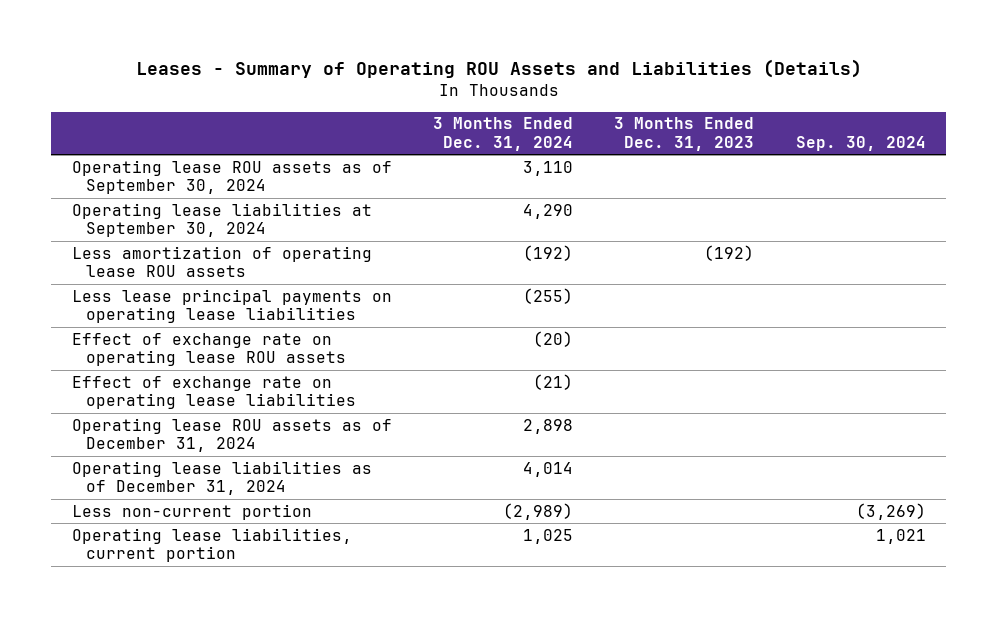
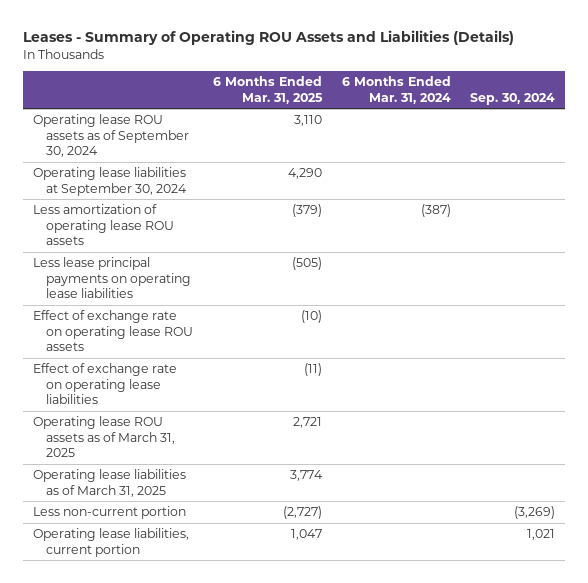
- | 3 Months Ended Dec. 31, 2024 | 3 Months Ended Dec. 31, 2023 | Sep. 30, 2024
+ | 6 Months Ended Mar. 31, 2025 | 6 Months Ended Mar. 31, 2024 | Sep. 30, 2024
- Operating lease ROU assets as of December 31, 2024 | 2,898 | |
- Operating lease liabilities as of December 31, 2024 | 4,014 | |
+ Operating lease ROU assets as of March 31, 2025 | 2,721 | |
+ Operating lease liabilities as of March 31, 2025 | 3,774 | |

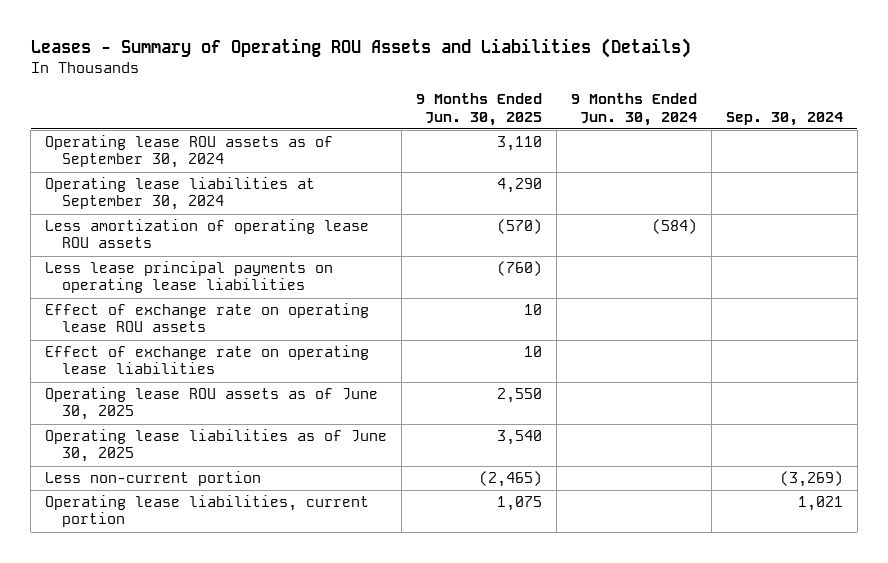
- | 6 Months Ended Mar. 31, 2025 | 6 Months Ended Mar. 31, 2024 | Sep. 30, 2024
+ | 9 Months Ended Jun. 30, 2025 | 9 Months Ended Jun. 30, 2024 | Sep. 30, 2024
- Operating lease ROU assets as of March 31, 2025 | 2,721 | |
- Operating lease liabilities as of March 31, 2025 | 3,774 | |
+ Operating lease ROU assets as of June 30, 2025 | 2,550 | |
+ Operating lease liabilities as of June 30, 2025 | 3,540 | |

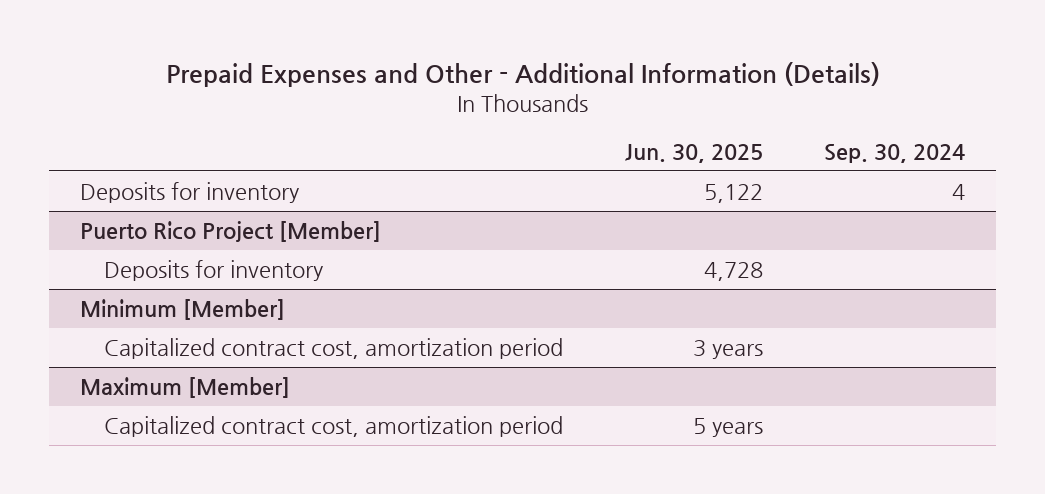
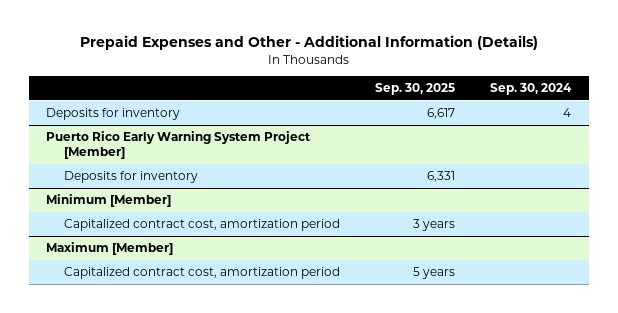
- | Jun. 30, 2025 | Sep. 30, 2024
+ | Sep. 30, 2025 | Sep. 30, 2024
- Puerto Rico Project [Member]
+ Puerto Rico Early Warning System Project [Member]

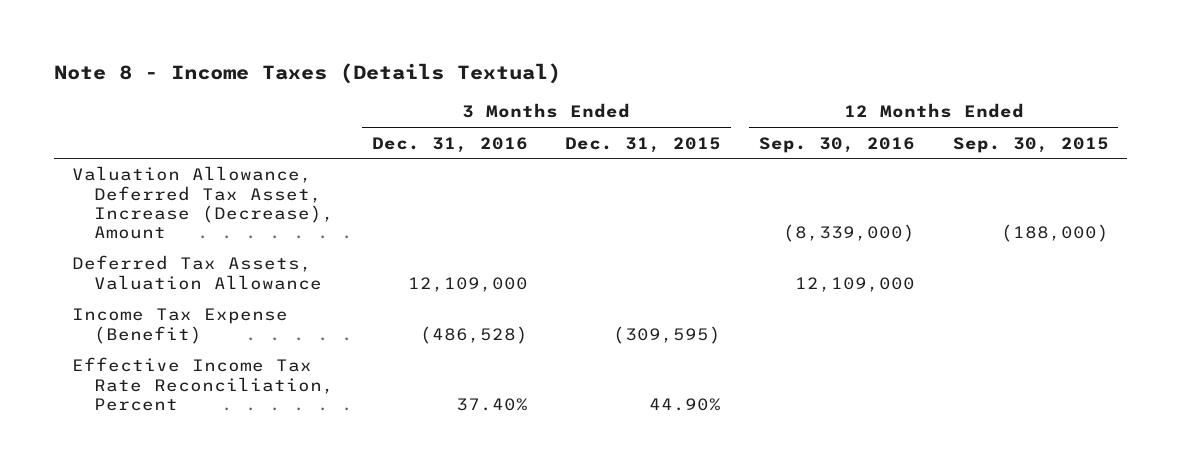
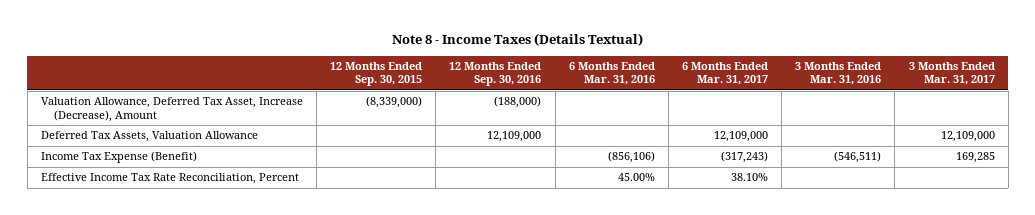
- | 3 Months Ended Dec. 31, 2016 | 3 Months Ended Dec. 31, 2015 | 12 Months Ended Sep. 30, 2016 | 12 Months Ended Sep. 30, 2015
+ | 12 Months Ended Sep. 30, 2015 | 12 Months Ended Sep. 30, 2016 | 6 Months Ended Mar. 31, 2016 | 6 Months Ended Mar. 31, 2017 | 3 Months Ended Mar. 31, 2016 | 3 Months Ended Mar. 31, 2017
- Valuation Allowance, Deferred Tax Asset, Increase (Decrease), Amount | | | (8,339,000) | (188,000)
+ Valuation Allowance, Deferred Tax Asset, Increase (Decrease), Amount | (8,339,000) | (188,000) | | | |

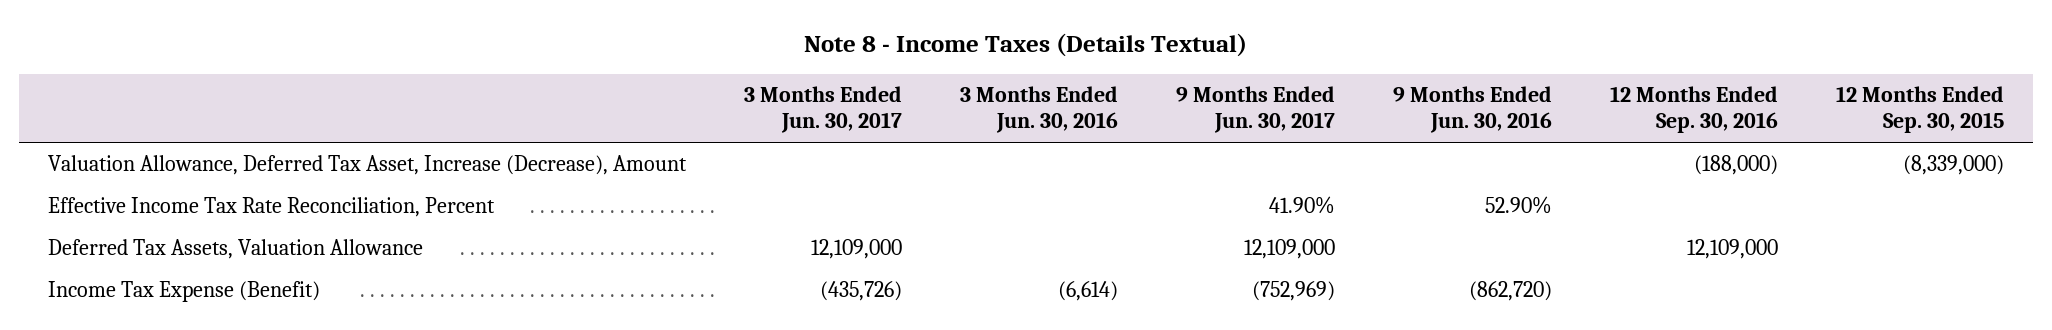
- | 12 Months Ended Sep. 30, 2015 | 12 Months Ended Sep. 30, 2016 | 6 Months Ended Mar. 31, 2016 | 6 Months Ended Mar. 31, 2017 | 3 Months Ended Mar. 31, 2016 | 3 Months Ended Mar. 31, 2017
+ | 3 Months Ended Jun. 30, 2017 | 3 Months Ended Jun. 30, 2016 | 9 Months Ended Jun. 30, 2017 | 9 Months Ended Jun. 30, 2016 | 12 Months Ended Sep. 30, 2016 | 12 Months Ended Sep. 30, 2015
moved up: Effective Income Tax Rate Reconciliation, Percent | | | 41.90% | 52.90% | |

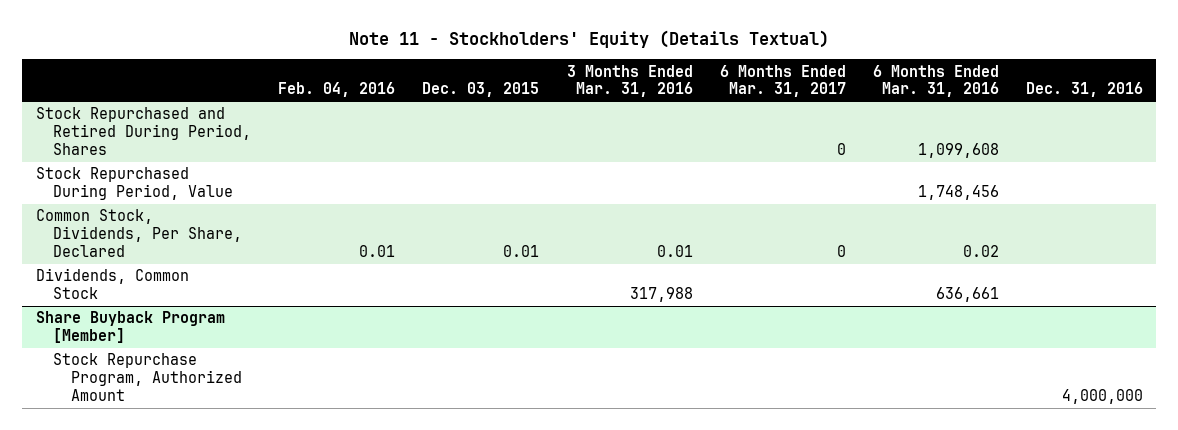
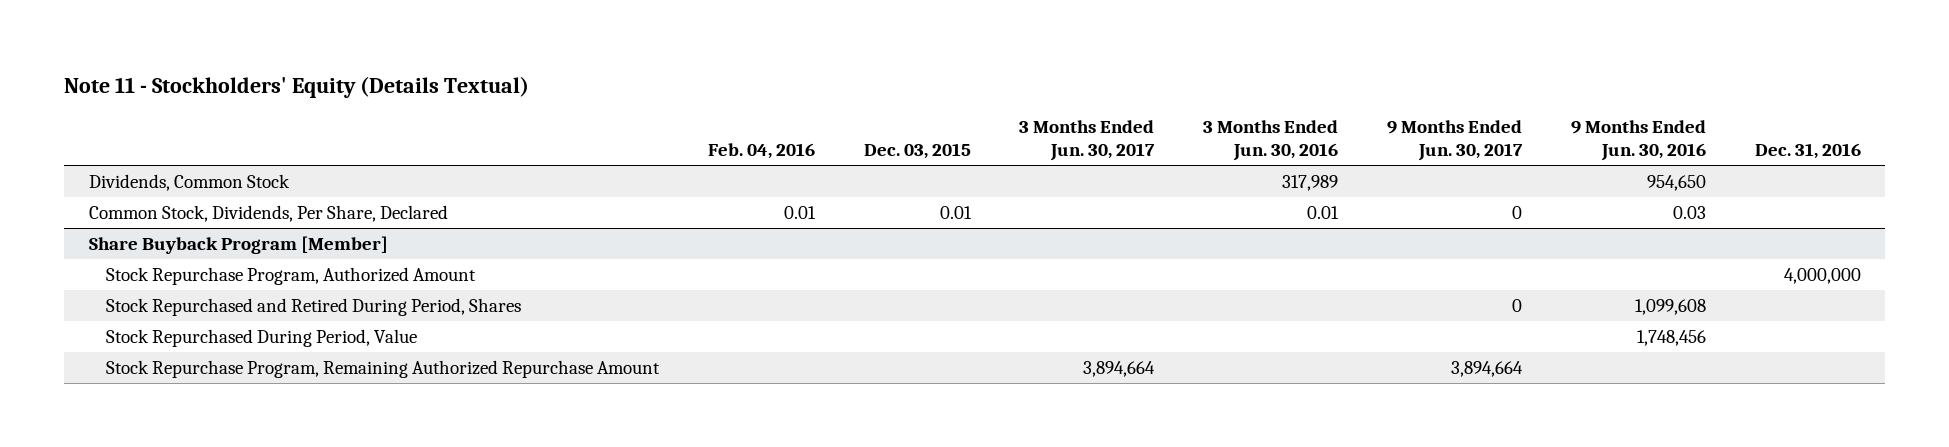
- | Feb. 04, 2016 | Dec. 03, 2015 | 3 Months Ended Mar. 31, 2016 | 6 Months Ended Mar. 31, 2017 | 6 Months Ended Mar. 31, 2016 | Dec. 31, 2016
+ | Feb. 04, 2016 | Dec. 03, 2015 | 3 Months Ended Jun. 30, 2017 | 3 Months Ended Jun. 30, 2016 | 9 Months Ended Jun. 30, 2017 | 9 Months Ended Jun. 30, 2016 | Dec. 31, 2016
- Stock Repurchased and Retired During Period, Shares | | | | 0 | 1,099,608 |
- Stock Repurchased During Period, Value | | | | | 1,748,456 |
moved down: Common Stock, Dividends, Per Share, Declared | 0.01 | 0.01 | | 0.01 | 0 | 0.03 |
@ Share Buyback Program [Member]
+ Stock Repurchased and Retired During Period, Shares | | | | | 0 | 1,099,608 |
+ Stock Repurchased During Period, Value | | | | | | 1,748,456 |
+ Stock Repurchase Program, Remaining Authorized Repurchase Amount | | | 3,894,664 | | 3,894,664 | |

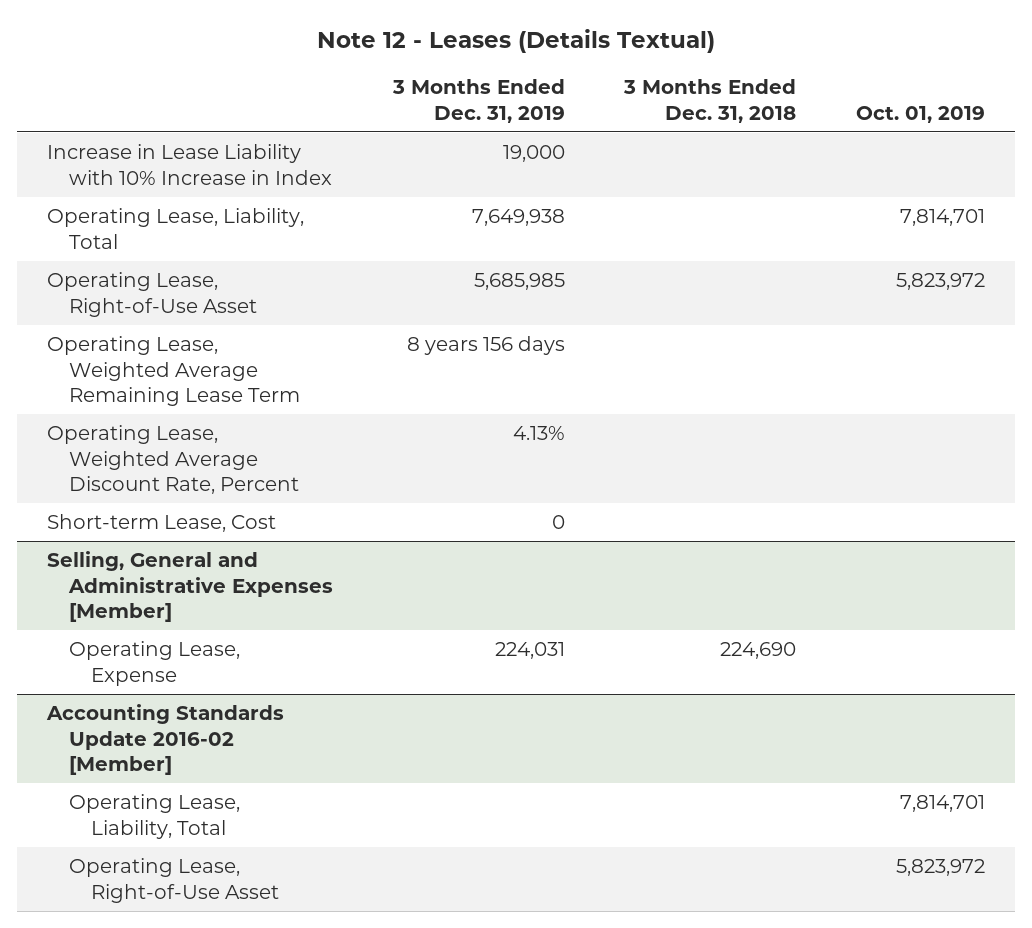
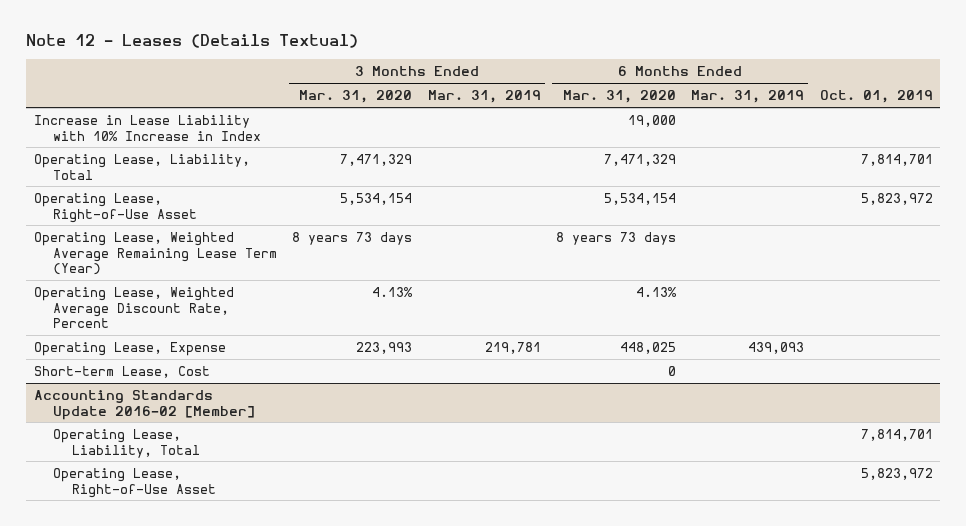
- | 3 Months Ended Dec. 31, 2019 | 3 Months Ended Dec. 31, 2018 | Oct. 01, 2019
+ | 3 Months Ended Mar. 31, 2020 | 3 Months Ended Mar. 31, 2019 | 6 Months Ended Mar. 31, 2020 | 6 Months Ended Mar. 31, 2019 | Oct. 01, 2019
- Operating Lease, Weighted Average Remaining Lease Term | 8 years 156 days | |
+ Operating Lease, Weighted Average Remaining Lease Term (Year) | 8 years 73 days | | 8 years 73 days | |
+ Operating Lease, Expense | 223,993 | 219,781 | 448,025 | 439,093 |
- Selling, General and Administrative Expenses [Member]
- Operating Lease, Expense | 224,031 | 224,690 |

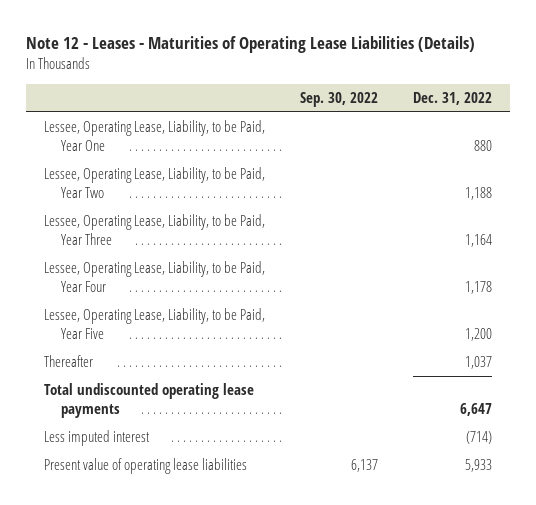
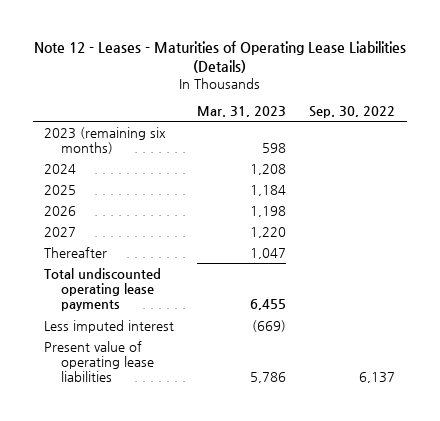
- | Sep. 30, 2022 | Dec. 31, 2022
+ | Mar. 31, 2023 | Sep. 30, 2022
- Lessee, Operating Lease, Liability, to be Paid, Year One | | 880
- Lessee, Operating Lease, Liability, to be Paid, Year Two | | 1,188
- Lessee, Operating Lease, Liability, to be Paid, Year Three | | 1,164
- Lessee, Operating Lease, Liability, to be Paid, Year Four | | 1,178
- Lessee, Operating Lease, Liability, to be Paid, Year Five | | 1,200
+ 2023 (remaining six months) | 598 |
+ 2024 | 1,208 |
+ 2025 | 1,184 |
+ 2026 | 1,198 |
+ 2027 | 1,220 |

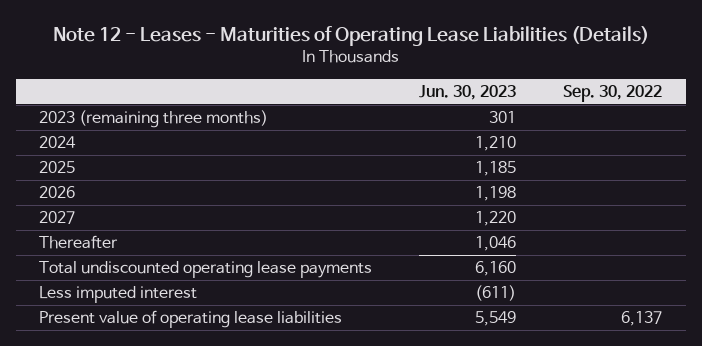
- | Mar. 31, 2023 | Sep. 30, 2022
+ | Jun. 30, 2023 | Sep. 30, 2022
- 2023 (remaining six months) | 598 |
+ 2023 (remaining three months) | 301 |

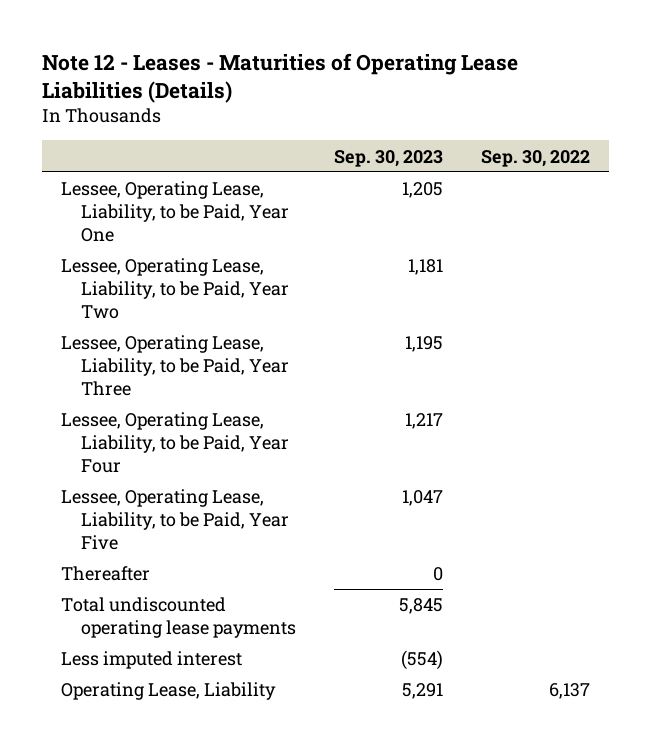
- | Jun. 30, 2023 | Sep. 30, 2022
+ | Sep. 30, 2023 | Sep. 30, 2022
- 2023 (remaining three months) | 301 |
- 2024 | 1,210 |
- 2025 | 1,185 |
- 2026 | 1,198 |
- 2027 | 1,220 |
+ Lessee, Operating Lease, Liability, to be Paid, Year One | 1,205 |
+ Lessee, Operating Lease, Liability, to be Paid, Year Two | 1,181 |
+ Lessee, Operating Lease, Liability, to be Paid, Year Three | 1,195 |
+ Lessee, Operating Lease, Liability, to be Paid, Year Four | 1,217 |
+ Lessee, Operating Lease, Liability, to be Paid, Year Five | 1,047 |
- Present value of operating lease liabilities | 5,549 | 6,137
+ Operating Lease, Liability | 5,291 | 6,137

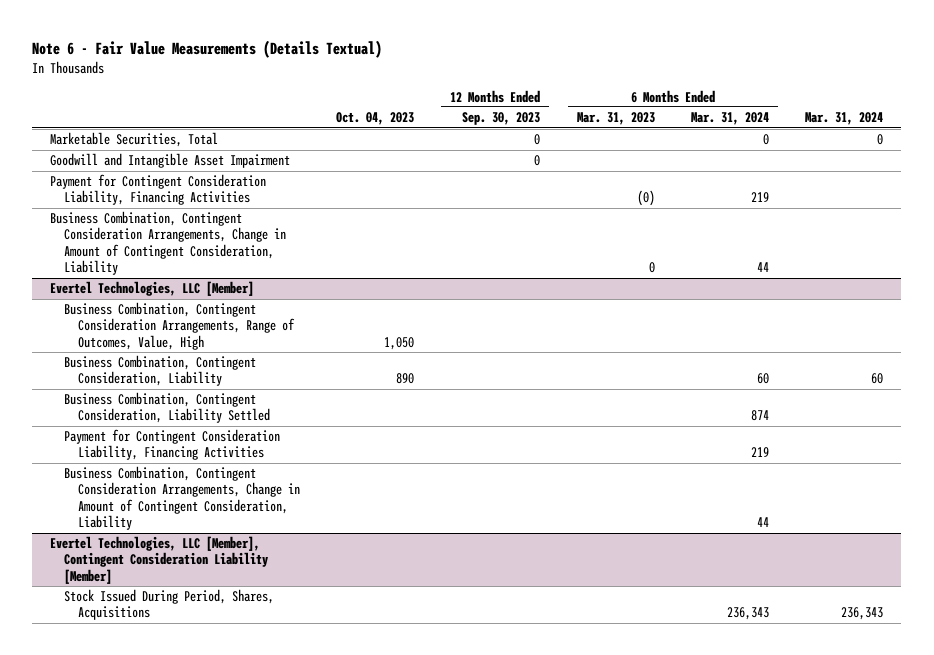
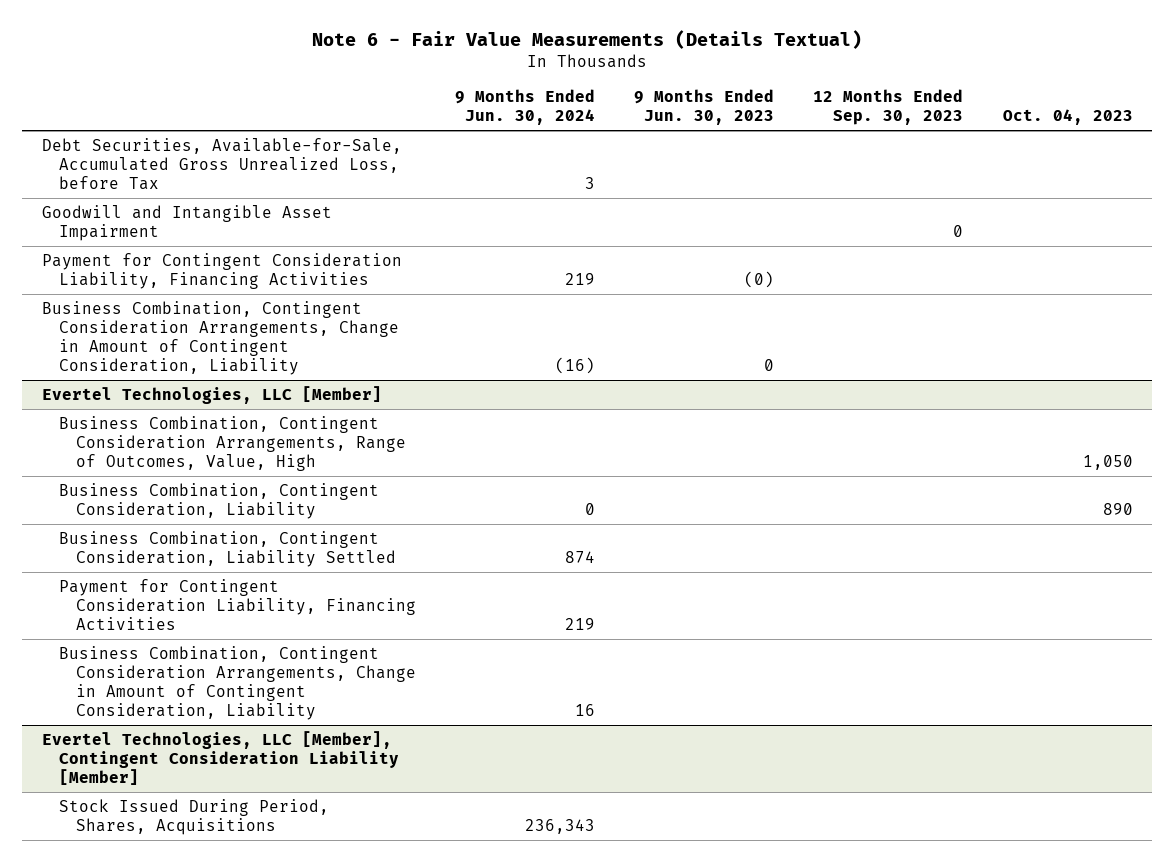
- | Oct. 04, 2023 | 12 Months Ended Sep. 30, 2023 | 6 Months Ended Mar. 31, 2023 | 6 Months Ended Mar. 31, 2024 | Mar. 31, 2024
+ | 9 Months Ended Jun. 30, 2024 | 9 Months Ended Jun. 30, 2023 | 12 Months Ended Sep. 30, 2023 | Oct. 04, 2023
- Marketable Securities, Total | | 0 | | 0 | 0
+ Debt Securities, Available-for-Sale, Accumulated Gross Unrealized Loss, before Tax | 3 | | |

